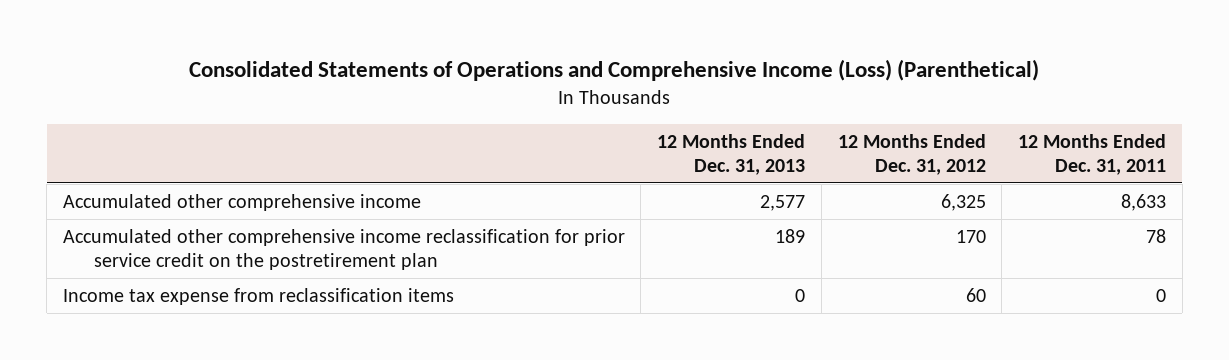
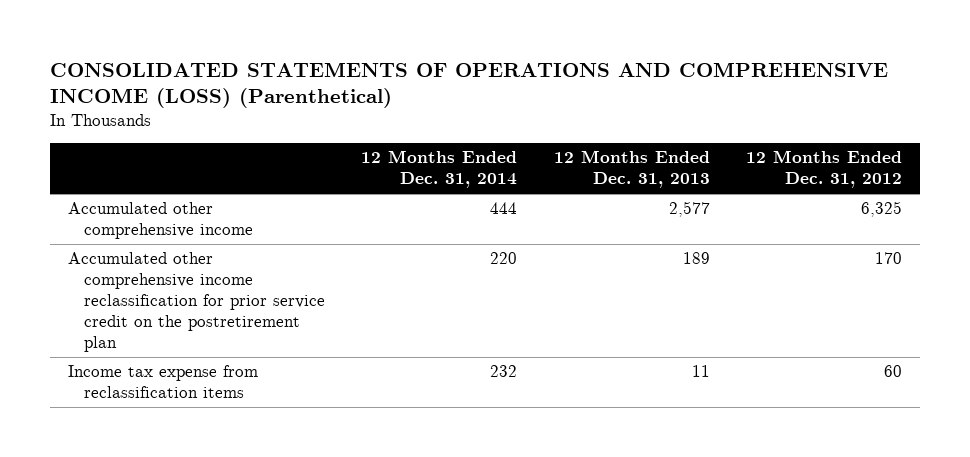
- Consolidated Statements of Operations and Comprehensive Income (Loss) (Parenthetical)
+ CONSOLIDATED STATEMENTS OF OPERATIONS AND COMPREHENSIVE INCOME (LOSS) (Parenthetical)
- | 12 Months Ended Dec. 31, 2013 | 12 Months Ended Dec. 31, 2012 | 12 Months Ended Dec. 31, 2011
+ | 12 Months Ended Dec. 31, 2014 | 12 Months Ended Dec. 31, 2013 | 12 Months Ended Dec. 31, 2012
- Income tax expense from reclassification items | 0 | 60 | 0
+ Income tax expense from reclassification items | 232 | 11 | 60

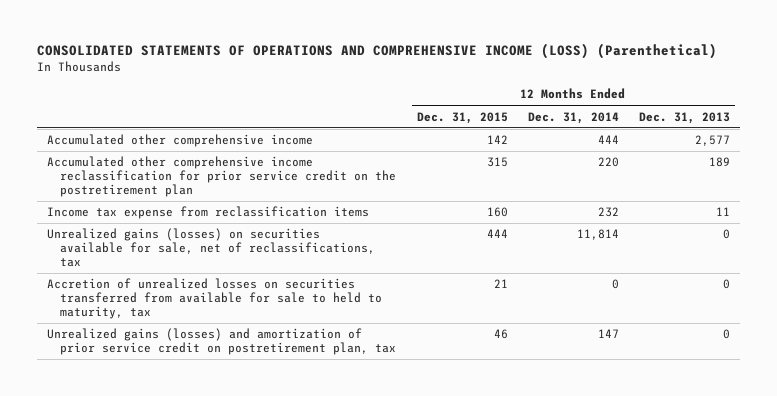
- | 12 Months Ended Dec. 31, 2014 | 12 Months Ended Dec. 31, 2013 | 12 Months Ended Dec. 31, 2012
+ | 12 Months Ended Dec. 31, 2015 | 12 Months Ended Dec. 31, 2014 | 12 Months Ended Dec. 31, 2013
+ Unrealized gains (losses) on securities available for sale, net of reclassifications, tax | 444 | 11,814 | 0
+ Accretion of unrealized losses on securities transferred from available for sale to held to maturity, tax | 21 | 0 | 0
+ Unrealized gains (losses) and amortization of prior service credit on postretirement plan, tax | 46 | 147 | 0

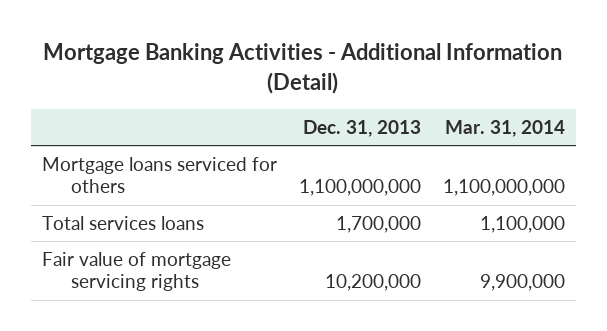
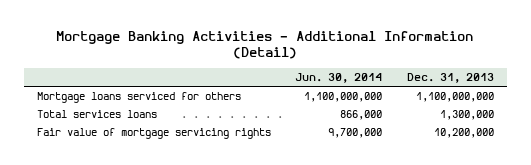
- | Dec. 31, 2013 | Mar. 31, 2014
+ | Jun. 30, 2014 | Dec. 31, 2013
- Total services loans | 1,700,000 | 1,100,000
+ Total services loans | 866,000 | 1,300,000

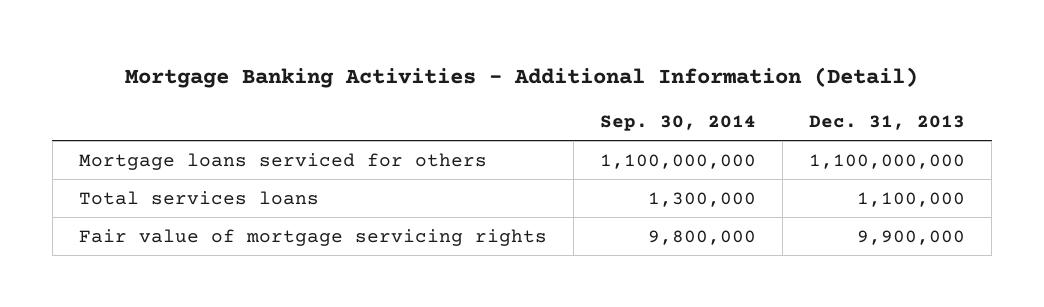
- | Jun. 30, 2014 | Dec. 31, 2013
+ | Sep. 30, 2014 | Dec. 31, 2013
- Total services loans | 866,000 | 1,300,000
- Fair value of mortgage servicing rights | 9,700,000 | 10,200,000
+ Total services loans | 1,300,000 | 1,100,000
+ Fair value of mortgage servicing rights | 9,800,000 | 9,900,000

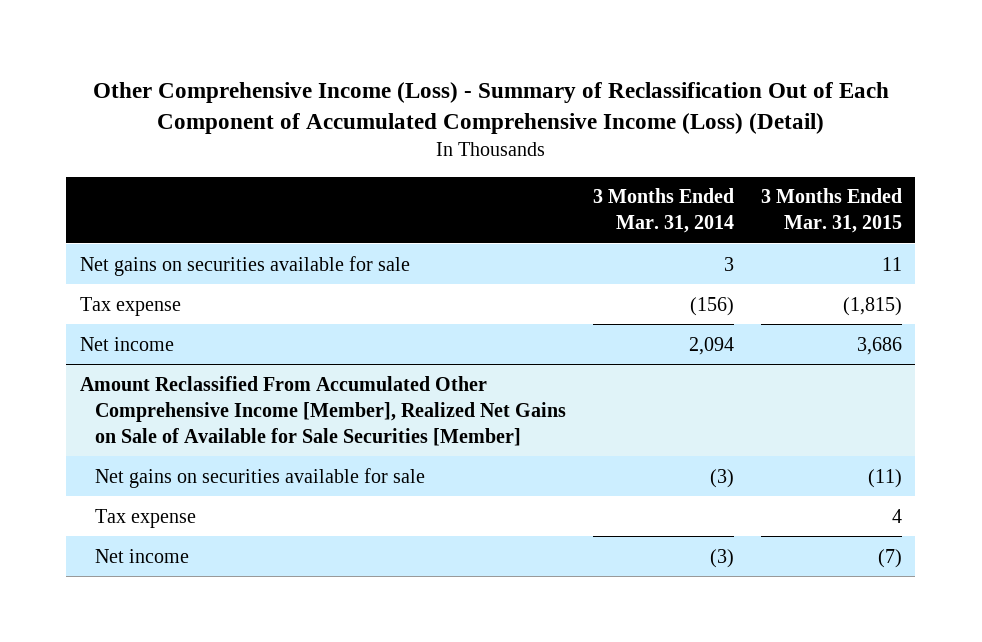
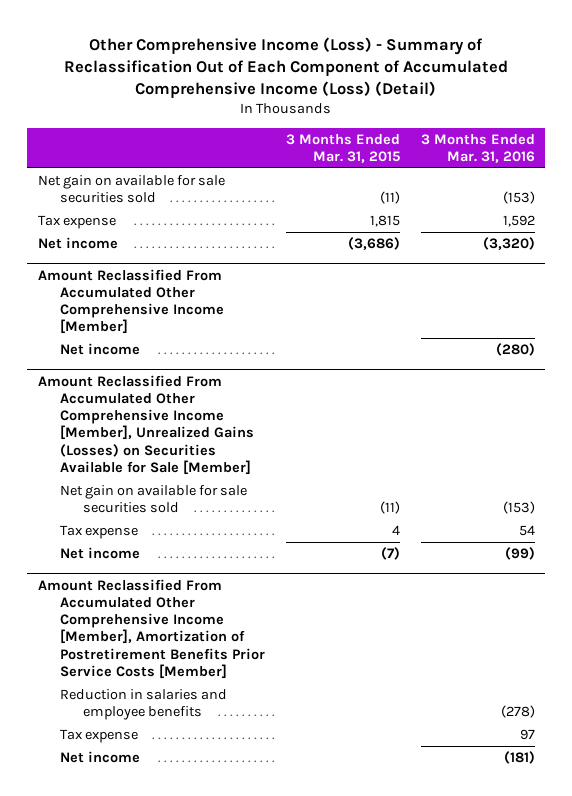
- | 3 Months Ended Mar. 31, 2014 | 3 Months Ended Mar. 31, 2015
+ | 3 Months Ended Mar. 31, 2015 | 3 Months Ended Mar. 31, 2016
- Net gains on securities available for sale | 3 | 11
- Tax expense | (156) | (1,815)
- Net income | 2,094 | 3,686
- Amount Reclassified From Accumulated Other Comprehensive Income [Member], Realized Net Gains on Sale of Available for Sale Securities [Member]
- Net gains on securities available for sale | (3) | (11)
+ Net gain on available for sale securities sold | (11) | (153)
+ Tax expense | 1,815 | 1,592
+ Net income | (3,686) | (3,320)
+ Amount Reclassified From Accumulated Other Comprehensive Income [Member]
+ Net income | | (280)
+ Amount Reclassified From Accumulated Other Comprehensive Income [Member], Unrealized Gains (Losses) on Securities Available for Sale [Member]
+ Net gain on available for sale securities sold | (11) | (153)
+ Amount Reclassified From Accumulated Other Comprehensive Income [Member], Amortization of Postretirement Benefits Prior Service Costs [Member]
+ Reduction in salaries and employee benefits | | (278)
+ Tax expense | | 97
+ Net income | | (181)

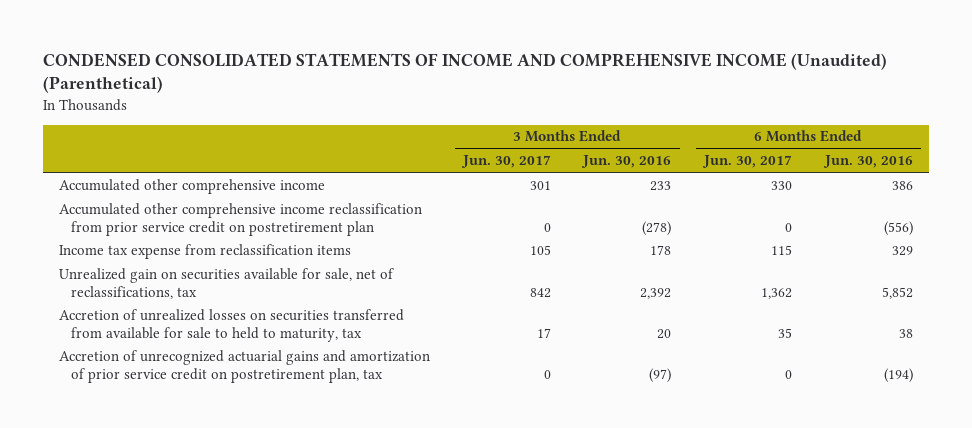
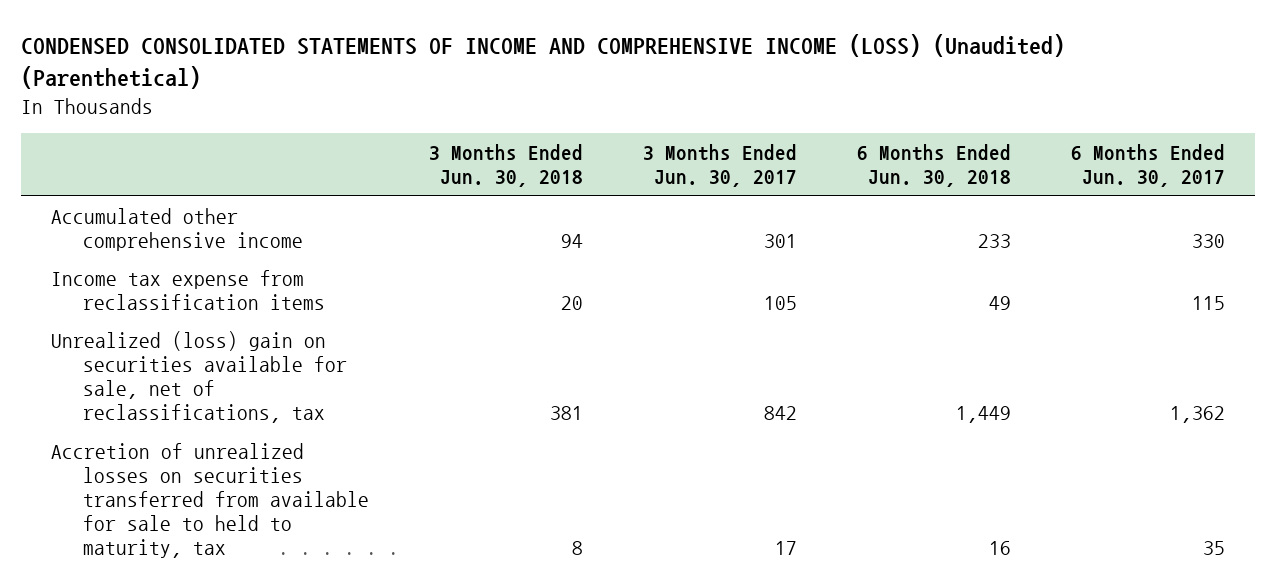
- CONDENSED CONSOLIDATED STATEMENTS OF INCOME AND COMPREHENSIVE INCOME (Unaudited) (Parenthetical)
+ CONDENSED CONSOLIDATED STATEMENTS OF INCOME AND COMPREHENSIVE INCOME (LOSS) (Unaudited) (Parenthetical)
- | 3 Months Ended Jun. 30, 2017 | 3 Months Ended Jun. 30, 2016 | 6 Months Ended Jun. 30, 2017 | 6 Months Ended Jun. 30, 2016
+ | 3 Months Ended Jun. 30, 2018 | 3 Months Ended Jun. 30, 2017 | 6 Months Ended Jun. 30, 2018 | 6 Months Ended Jun. 30, 2017
- Accumulated other comprehensive income reclassification from prior service credit on postretirement plan | 0 | (278) | 0 | (556)
- Unrealized gain on securities available for sale, net of reclassifications, tax | 842 | 2,392 | 1,362 | 5,852
+ Unrealized (loss) gain on securities available for sale, net of reclassifications, tax | 381 | 842 | 1,449 | 1,362
- Accretion of unrecognized actuarial gains and amortization of prior service credit on postretirement plan, tax | 0 | (97) | 0 | (194)

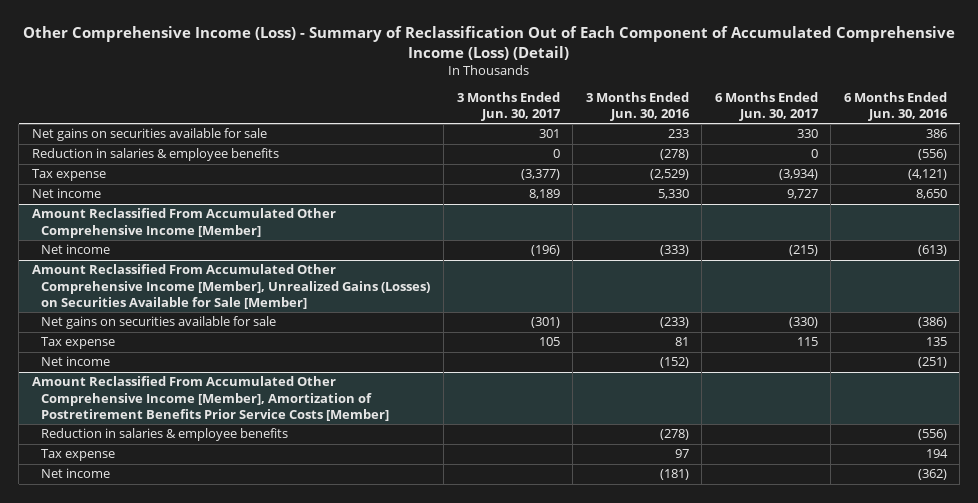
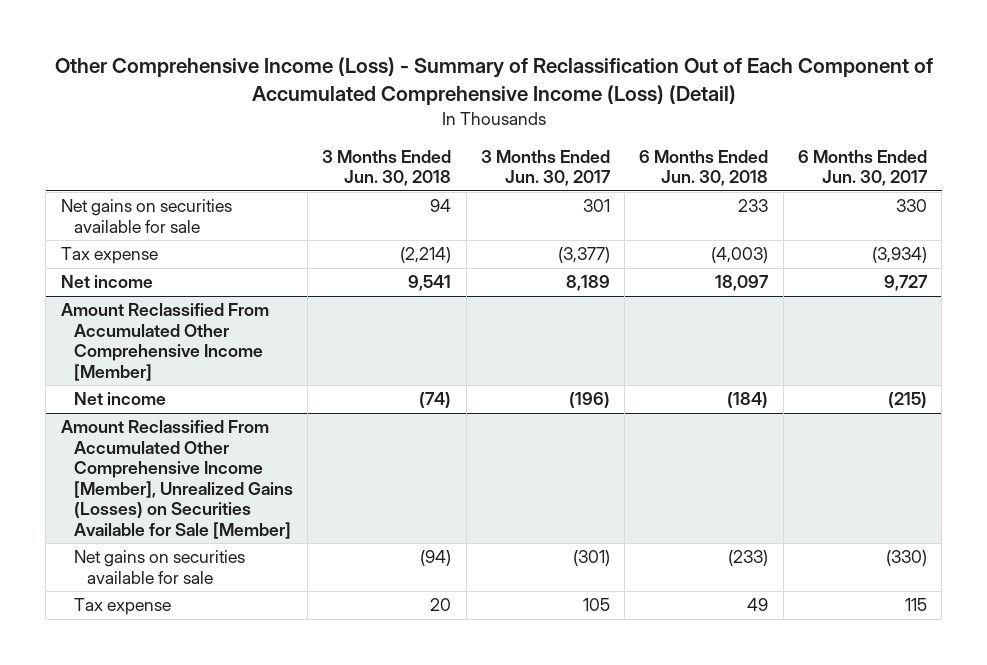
- | 3 Months Ended Jun. 30, 2017 | 3 Months Ended Jun. 30, 2016 | 6 Months Ended Jun. 30, 2017 | 6 Months Ended Jun. 30, 2016
+ | 3 Months Ended Jun. 30, 2018 | 3 Months Ended Jun. 30, 2017 | 6 Months Ended Jun. 30, 2018 | 6 Months Ended Jun. 30, 2017
- Reduction in salaries & employee benefits | 0 | (278) | 0 | (556)
@ Amount Reclassified From Accumulated Other Comprehensive Income [Member], Unrealized Gains (Losses) on Securities Available for Sale [Member]
- Net income | | (152) | | (251)
- Amount Reclassified From Accumulated Other Comprehensive Income [Member], Amortization of Postretirement Benefits Prior Service Costs [Member]
- Reduction in salaries & employee benefits | | (278) | | (556)
- Tax expense | | 97 | | 194
- Net income | | (181) | | (362)

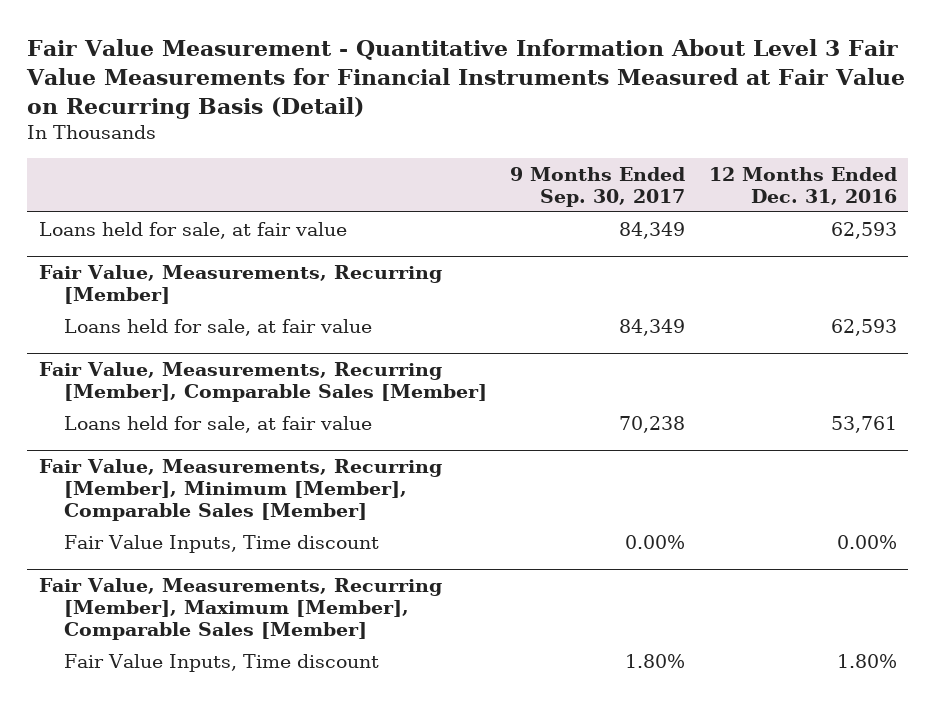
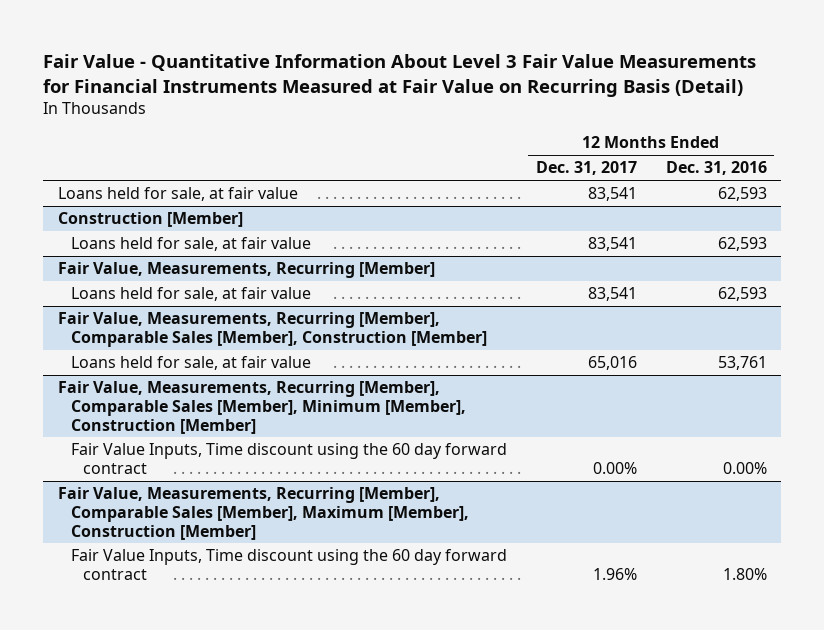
- Fair Value Measurement - Quantitative Information About Level 3 Fair Value Measurements for Financial Instruments Measured at Fair Value on Recurring Basis (Detail)
+ Fair Value - Quantitative Information About Level 3 Fair Value Measurements for Financial Instruments Measured at Fair Value on Recurring Basis (Detail)
- | 9 Months Ended Sep. 30, 2017 | 12 Months Ended Dec. 31, 2016
+ | 12 Months Ended Dec. 31, 2017 | 12 Months Ended Dec. 31, 2016
+ Construction [Member]
+ Loans held for sale, at fair value | 83,541 | 62,593
- Fair Value, Measurements, Recurring [Member], Comparable Sales [Member]
+ Fair Value, Measurements, Recurring [Member], Comparable Sales [Member], Construction [Member]
- Fair Value, Measurements, Recurring [Member], Minimum [Member], Comparable Sales [Member]
- Fair Value Inputs, Time discount | 0.00% | 0.00%
- Fair Value, Measurements, Recurring [Member], Maximum [Member], Comparable Sales [Member]
- Fair Value Inputs, Time discount | 1.80% | 1.80%
+ Fair Value, Measurements, Recurring [Member], Comparable Sales [Member], Minimum [Member], Construction [Member]
+ Fair Value Inputs, Time discount using the 60 day forward contract | 0.00% | 0.00%
+ Fair Value, Measurements, Recurring [Member], Comparable Sales [Member], Maximum [Member], Construction [Member]
+ Fair Value Inputs, Time discount using the 60 day forward contract | 1.96% | 1.80%

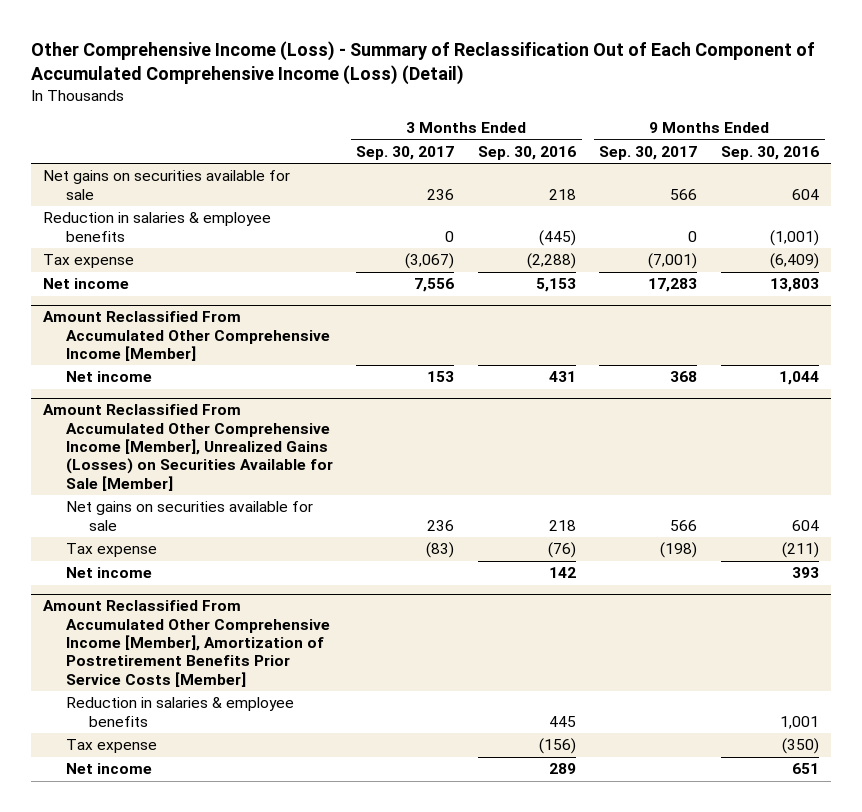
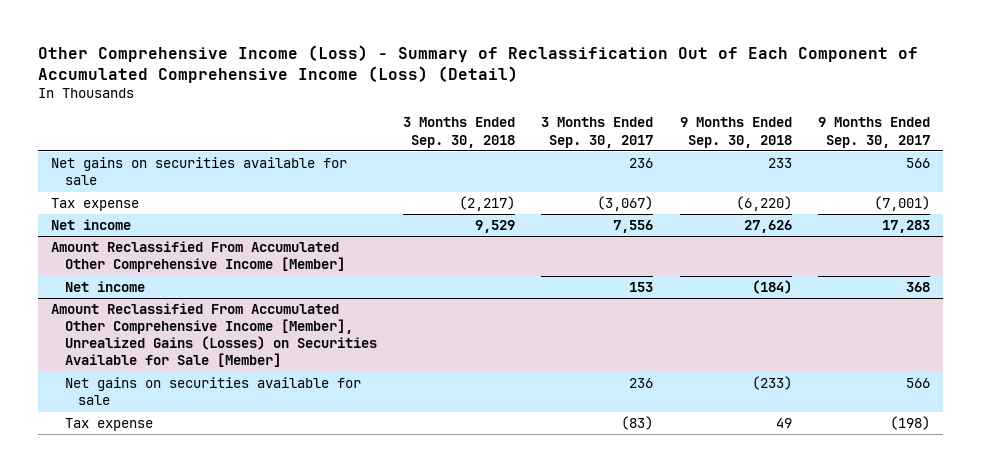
- | 3 Months Ended Sep. 30, 2017 | 3 Months Ended Sep. 30, 2016 | 9 Months Ended Sep. 30, 2017 | 9 Months Ended Sep. 30, 2016
+ | 3 Months Ended Sep. 30, 2018 | 3 Months Ended Sep. 30, 2017 | 9 Months Ended Sep. 30, 2018 | 9 Months Ended Sep. 30, 2017
- Reduction in salaries & employee benefits | 0 | (445) | 0 | (1,001)
@ Amount Reclassified From Accumulated Other Comprehensive Income [Member], Unrealized Gains (Losses) on Securities Available for Sale [Member]
- Net income | | 142 | | 393
- Amount Reclassified From Accumulated Other Comprehensive Income [Member], Amortization of Postretirement Benefits Prior Service Costs [Member]
- Reduction in salaries & employee benefits | | 445 | | 1,001
- Tax expense | | (156) | | (350)
- Net income | | 289 | | 651

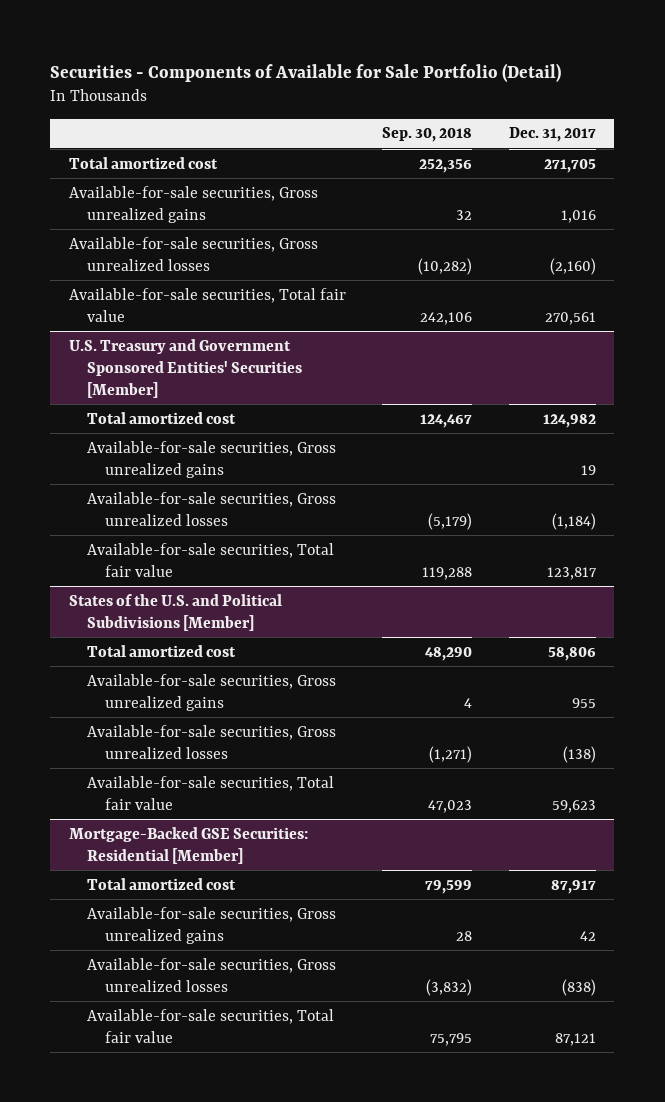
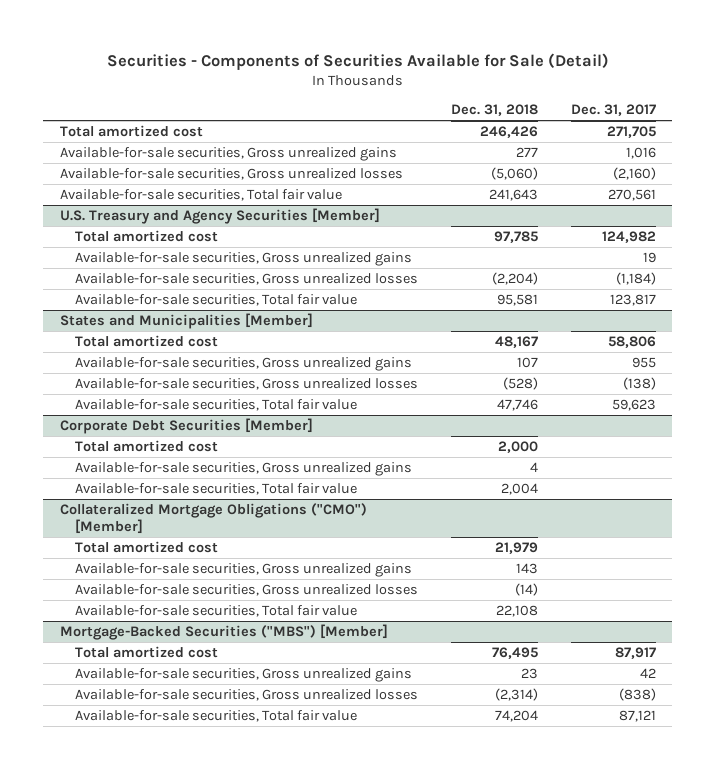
- Securities - Components of Available for Sale Portfolio (Detail)
+ Securities - Components of Securities Available for Sale (Detail)
- | Sep. 30, 2018 | Dec. 31, 2017
+ | Dec. 31, 2018 | Dec. 31, 2017
- U.S. Treasury and Government Sponsored Entities' Securities [Member]
+ U.S. Treasury and Agency Securities [Member]
- States of the U.S. and Political Subdivisions [Member]
+ States and Municipalities [Member]
- Mortgage-Backed GSE Securities: Residential [Member]
+ Corporate Debt Securities [Member]
+ Total amortized cost | 2,000 |
+ Available-for-sale securities, Gross unrealized gains | 4 |
+ Available-for-sale securities, Total fair value | 2,004 |
+ Collateralized Mortgage Obligations ("CMO") [Member]
+ Total amortized cost | 21,979 |
+ Available-for-sale securities, Gross unrealized gains | 143 |
+ Available-for-sale securities, Gross unrealized losses | (14) |
+ Available-for-sale securities, Total fair value | 22,108 |
+ Mortgage-Backed Securities ("MBS") [Member]

